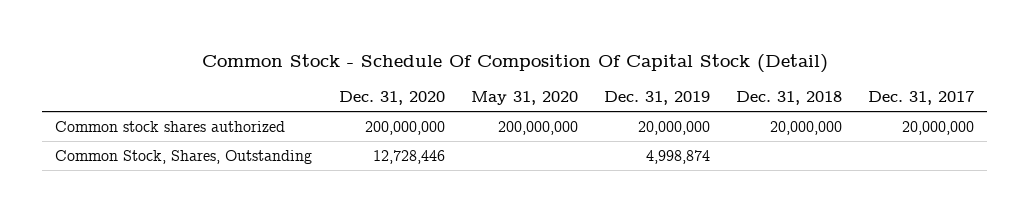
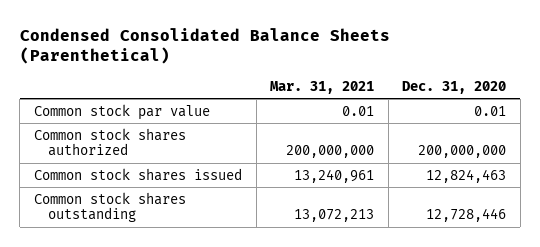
- Common Stock - Schedule Of Composition Of Capital Stock (Detail)
+ Condensed Consolidated Balance Sheets (Parenthetical)
- | Dec. 31, 2020 | May 31, 2020 | Dec. 31, 2019 | Dec. 31, 2018 | Dec. 31, 2017
+ | Mar. 31, 2021 | Dec. 31, 2020
+ Common stock par value | 0.01 | 0.01
- Common Stock, Shares, Outstanding | 12,728,446 | | 4,998,874 | |
+ Common stock shares issued | 13,240,961 | 12,824,463
+ Common stock shares outstanding | 13,072,213 | 12,728,446

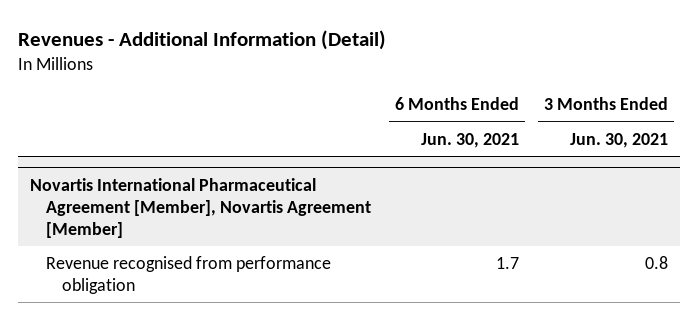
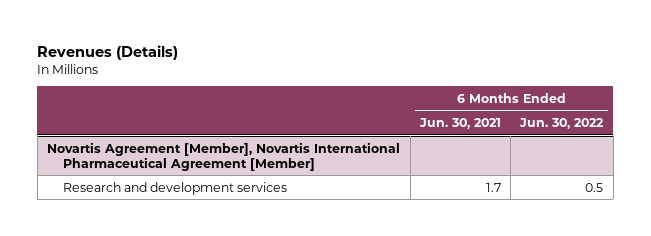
- Revenues - Additional Information (Detail)
+ Revenues (Details)
- | 6 Months Ended Jun. 30, 2021 | 3 Months Ended Jun. 30, 2021
+ | 6 Months Ended Jun. 30, 2021 | 6 Months Ended Jun. 30, 2022
- Novartis International Pharmaceutical Agreement [Member], Novartis Agreement [Member]
- Revenue recognised from performance obligation | 1.7 | 0.8
+ Novartis Agreement [Member], Novartis International Pharmaceutical Agreement [Member]
+ Research and development services | 1.7 | 0.5

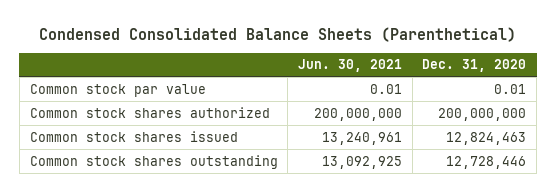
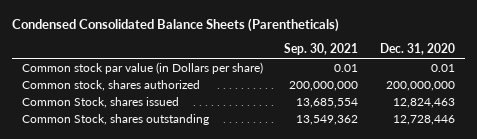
- Condensed Consolidated Balance Sheets (Parenthetical)
+ Condensed Consolidated Balance Sheets (Parentheticals)
- | Jun. 30, 2021 | Dec. 31, 2020
+ | Sep. 30, 2021 | Dec. 31, 2020
- Common stock par value | 0.01 | 0.01
- Common stock shares authorized | 200,000,000 | 200,000,000
- Common stock shares issued | 13,240,961 | 12,824,463
- Common stock shares outstanding | 13,092,925 | 12,728,446
+ Common stock par value (in Dollars per share) | 0.01 | 0.01
+ Common stock, shares authorized | 200,000,000 | 200,000,000
+ Common Stock, shares issued | 13,685,554 | 12,824,463
+ Common Stock, shares outstanding | 13,549,362 | 12,728,446

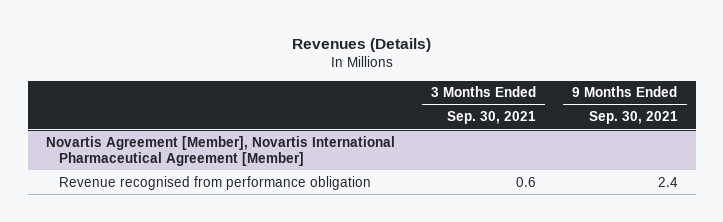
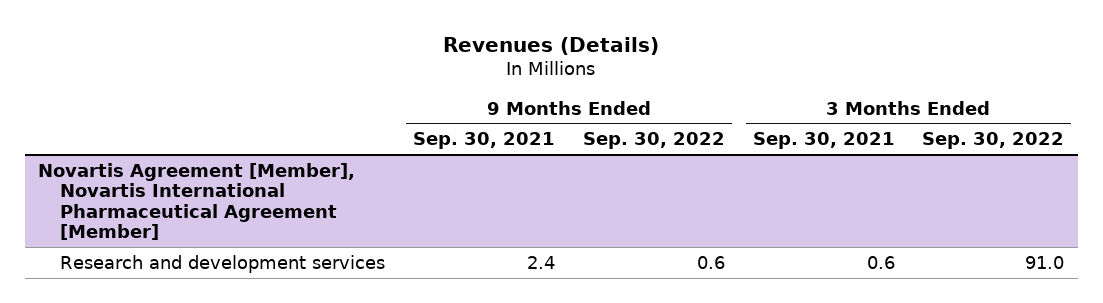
- | 3 Months Ended Sep. 30, 2021 | 9 Months Ended Sep. 30, 2021
+ | 9 Months Ended Sep. 30, 2021 | 9 Months Ended Sep. 30, 2022 | 3 Months Ended Sep. 30, 2021 | 3 Months Ended Sep. 30, 2022
@ Novartis Agreement [Member], Novartis International Pharmaceutical Agreement [Member]
- Revenue recognised from performance obligation | 0.6 | 2.4
+ Research and development services | 2.4 | 0.6 | 0.6 | 91.0

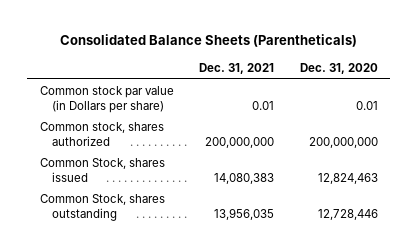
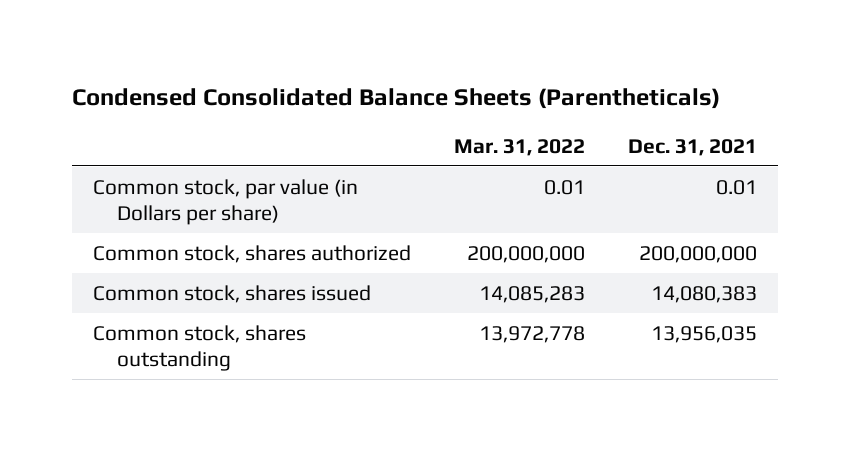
- Consolidated Balance Sheets (Parentheticals)
+ Condensed Consolidated Balance Sheets (Parentheticals)
- | Dec. 31, 2021 | Dec. 31, 2020
+ | Mar. 31, 2022 | Dec. 31, 2021
- Common stock par value (in Dollars per share) | 0.01 | 0.01
+ Common stock, par value (in Dollars per share) | 0.01 | 0.01
- Common Stock, shares issued | 14,080,383 | 12,824,463
- Common Stock, shares outstanding | 13,956,035 | 12,728,446
+ Common stock, shares issued | 14,085,283 | 14,080,383
+ Common stock, shares outstanding | 13,972,778 | 13,956,035

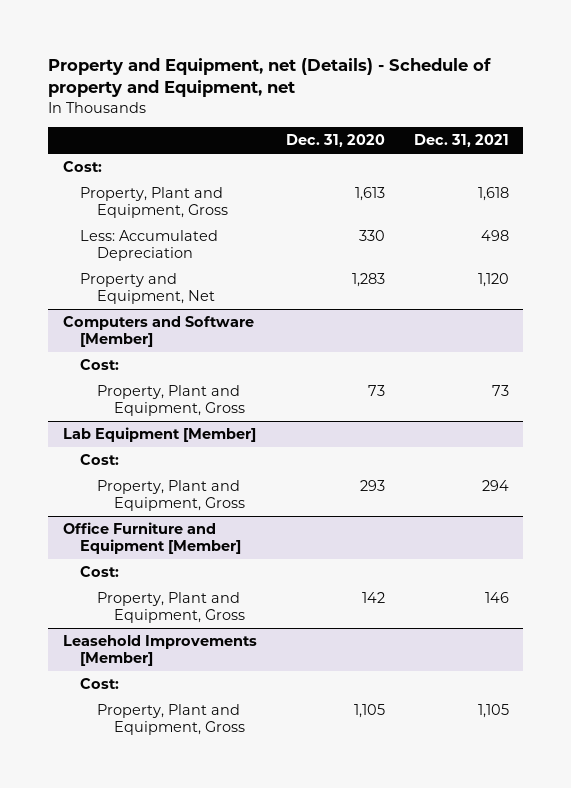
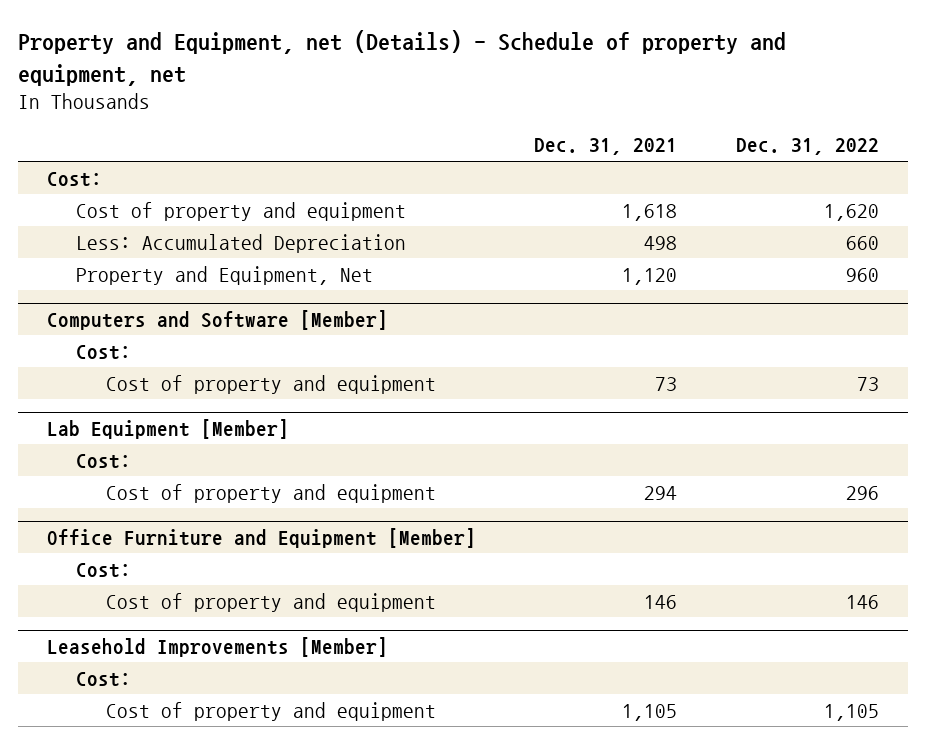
- Property and Equipment, net (Details) - Schedule of property and Equipment, net
+ Property and Equipment, net (Details) - Schedule of property and equipment, net
- | Dec. 31, 2020 | Dec. 31, 2021
+ | Dec. 31, 2021 | Dec. 31, 2022
- Property, Plant and Equipment, Gross | 1,613 | 1,618
+ Cost of property and equipment | 1,618 | 1,620
@ Computers and Software [Member]
- Property, Plant and Equipment, Gross | 73 | 73
+ Cost of property and equipment | 73 | 73
@ Lab Equipment [Member]
- Property, Plant and Equipment, Gross | 293 | 294
+ Cost of property and equipment | 294 | 296
@ Office Furniture and Equipment [Member]
- Property, Plant and Equipment, Gross | 142 | 146
+ Cost of property and equipment | 146 | 146
@ Leasehold Improvements [Member]
- Property, Plant and Equipment, Gross | 1,105 | 1,105
+ Cost of property and equipment | 1,105 | 1,105

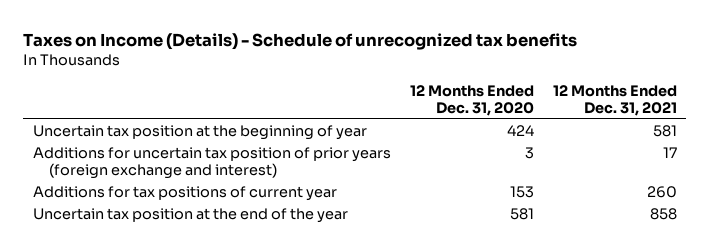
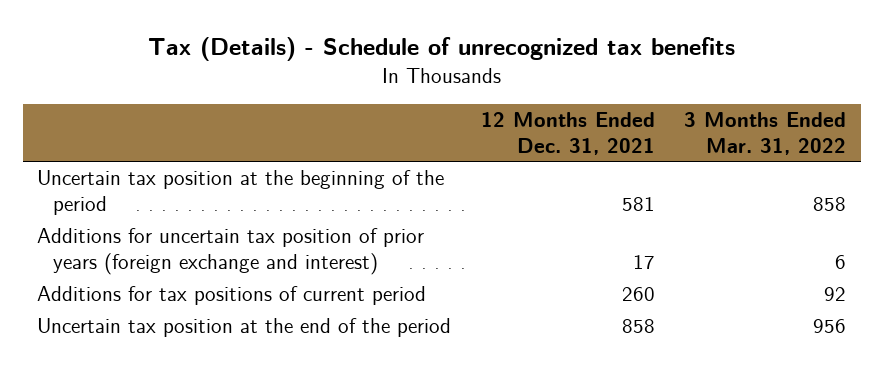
- Taxes on Income (Details) - Schedule of unrecognized tax benefits
+ Tax (Details) - Schedule of unrecognized tax benefits
- | 12 Months Ended Dec. 31, 2020 | 12 Months Ended Dec. 31, 2021
+ | 12 Months Ended Dec. 31, 2021 | 3 Months Ended Mar. 31, 2022
- Uncertain tax position at the beginning of year | 424 | 581
+ Uncertain tax position at the beginning of the period | 581 | 858
- Additions for tax positions of current year | 153 | 260
- Uncertain tax position at the end of the year | 581 | 858
+ Additions for tax positions of current period | 260 | 92
+ Uncertain tax position at the end of the period | 858 | 956

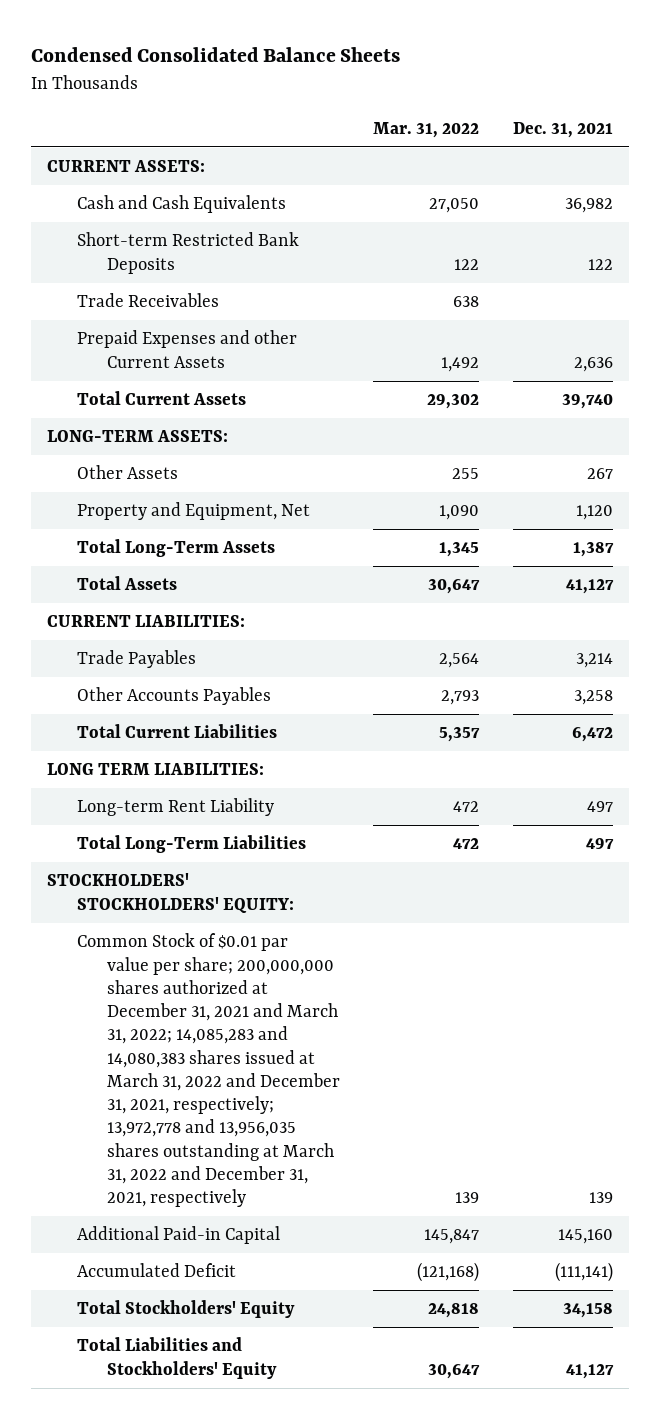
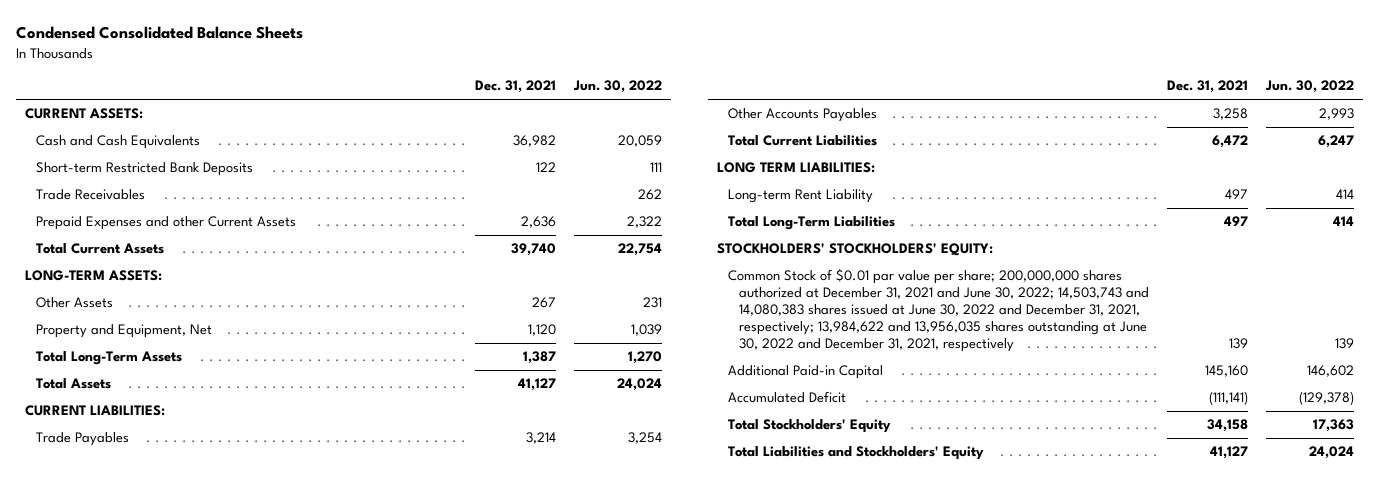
- | Mar. 31, 2022 | Dec. 31, 2021
+ | Dec. 31, 2021 | Jun. 30, 2022
- Common Stock of $0.01 par value per share; 200,000,000 shares authorized at December 31, 2021 and March 31, 2022; 14,085,283 and 14,080,383 shares issued at March 31, 2022 and December 31, 2021, respectively; 13,972,778 and 13,956,035 shares outstanding at March 31, 2022 and December 31, 2021, respectively | 139 | 139
+ Common Stock of $0.01 par value per share; 200,000,000 shares authorized at December 31, 2021 and June 30, 2022; 14,503,743 and 14,080,383 shares issued at June 30, 2022 and December 31, 2021, respectively; 13,984,622 and 13,956,035 shares outstanding at June 30, 2022 and December 31, 2021, respectively | 139 | 139

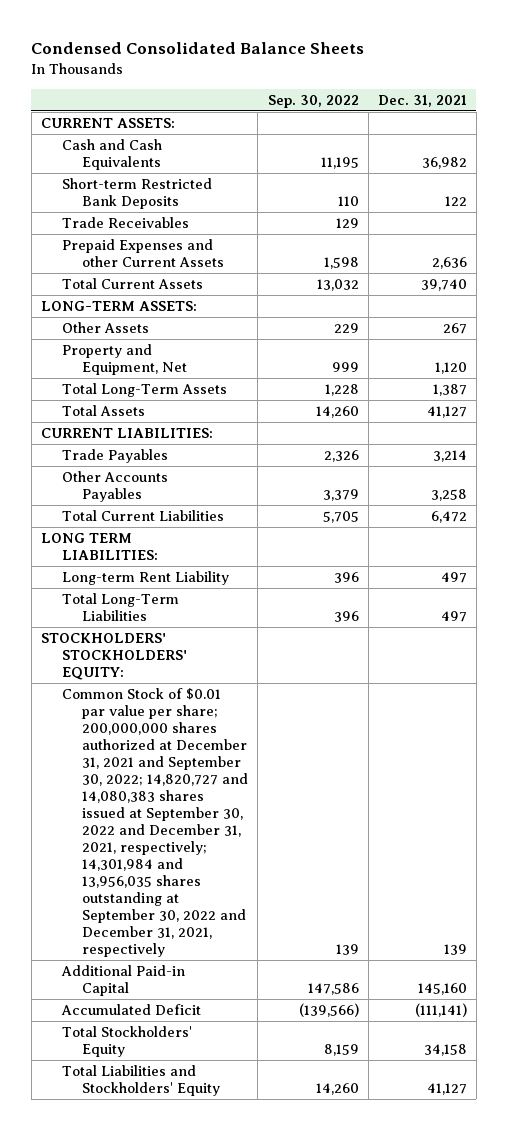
- | Dec. 31, 2021 | Jun. 30, 2022
+ | Sep. 30, 2022 | Dec. 31, 2021
- Common Stock of $0.01 par value per share; 200,000,000 shares authorized at December 31, 2021 and June 30, 2022; 14,503,743 and 14,080,383 shares issued at June 30, 2022 and December 31, 2021, respectively; 13,984,622 and 13,956,035 shares outstanding at June 30, 2022 and December 31, 2021, respectively | 139 | 139
+ Common Stock of $0.01 par value per share; 200,000,000 shares authorized at December 31, 2021 and September 30, 2022; 14,820,727 and 14,080,383 shares issued at September 30, 2022 and December 31, 2021, respectively; 14,301,984 and 13,956,035 shares outstanding at September 30, 2022 and December 31, 2021, respectively | 139 | 139

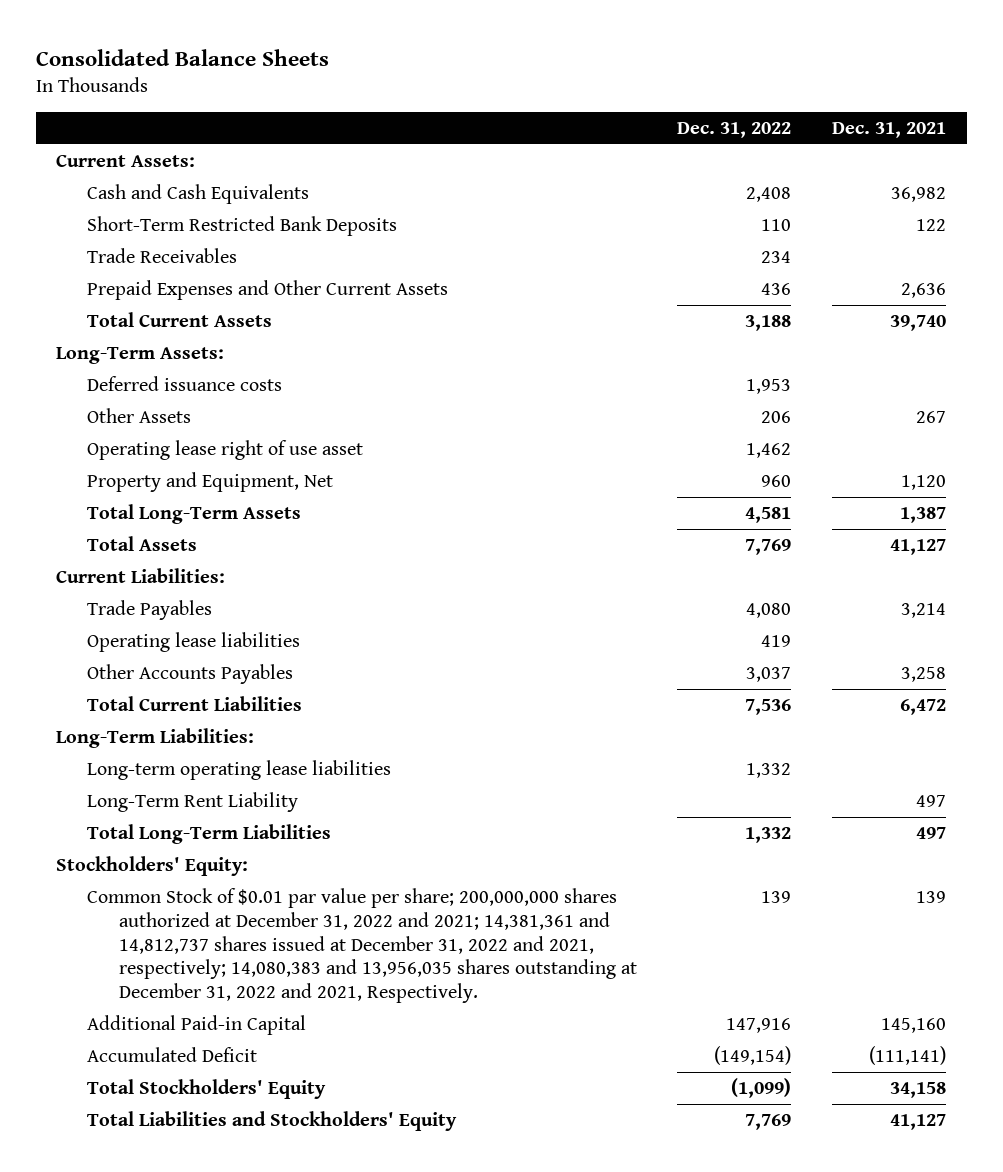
- Condensed Consolidated Balance Sheets
+ Consolidated Balance Sheets
- | Sep. 30, 2022 | Dec. 31, 2021
+ | Dec. 31, 2022 | Dec. 31, 2021
- CURRENT ASSETS:
+ Current Assets:
- Short-term Restricted Bank Deposits | 110 | 122
+ Short-Term Restricted Bank Deposits | 110 | 122
- Prepaid Expenses and other Current Assets | 1,598 | 2,636
+ Prepaid Expenses and Other Current Assets | 436 | 2,636
- LONG-TERM ASSETS:
+ Long-Term Assets:
+ Deferred issuance costs | 1,953 |
+ Operating lease right of use asset | 1,462 |
- CURRENT LIABILITIES:
+ Current Liabilities:
+ Operating lease liabilities | 419 |
- LONG TERM LIABILITIES:
- Long-term Rent Liability | 396 | 497
+ Long-Term Liabilities:
+ Long-term operating lease liabilities | 1,332 |
+ Long-Term Rent Liability | | 497
- STOCKHOLDERS' STOCKHOLDERS' EQUITY:
- Common Stock of $0.01 par value per share; 200,000,000 shares authorized at December 31, 2021 and September 30, 2022; 14,820,727 and 14,080,383 shares issued at September 30, 2022 and December 31, 2021, respectively; 14,301,984 and 13,956,035 shares outstanding at September 30, 2022 and December 31, 2021, respectively | 139 | 139
+ Stockholders' Equity:
+ Common Stock of $0.01 par value per share; 200,000,000 shares authorized at December 31, 2022 and 2021; 14,381,361 and 14,812,737 shares issued at December 31, 2022 and 2021, respectively; 14,080,383 and 13,956,035 shares outstanding at December 31, 2022 and 2021, Respectively. | 139 | 139

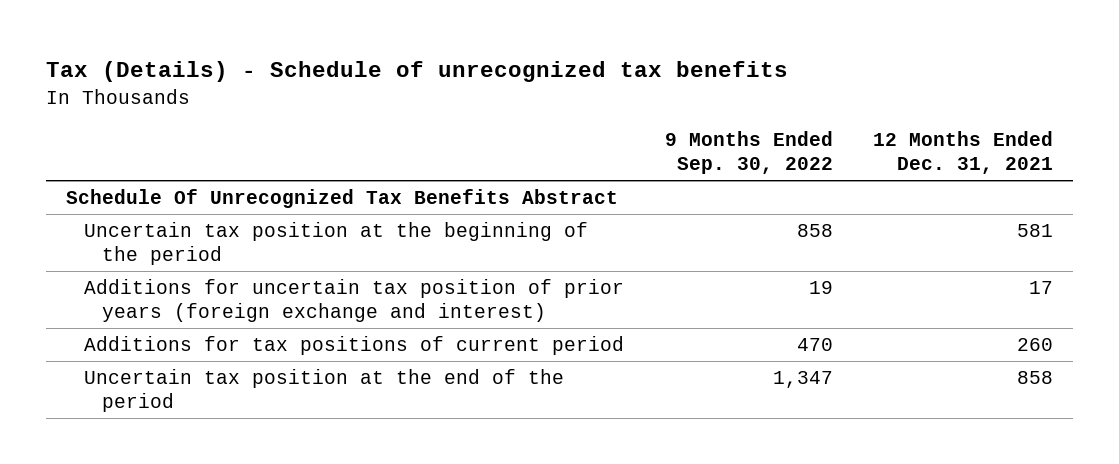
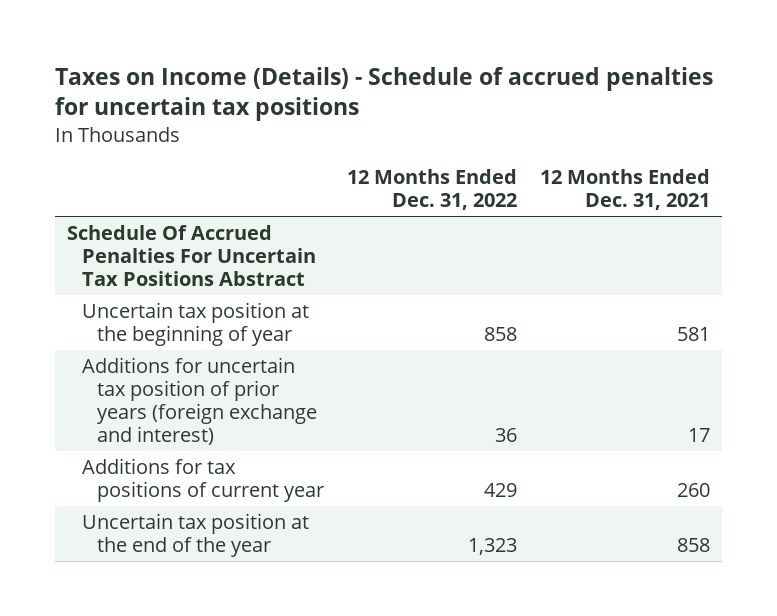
- Tax (Details) - Schedule of unrecognized tax benefits
+ Taxes on Income (Details) - Schedule of accrued penalties for uncertain tax positions
- | 9 Months Ended Sep. 30, 2022 | 12 Months Ended Dec. 31, 2021
+ | 12 Months Ended Dec. 31, 2022 | 12 Months Ended Dec. 31, 2021
- Schedule Of Unrecognized Tax Benefits Abstract
- Uncertain tax position at the beginning of the period | 858 | 581
+ Schedule Of Accrued Penalties For Uncertain Tax Positions Abstract
+ Uncertain tax position at the beginning of year | 858 | 581
- Additions for tax positions of current period | 470 | 260
- Uncertain tax position at the end of the period | 1,347 | 858
+ Additions for tax positions of current year | 429 | 260
+ Uncertain tax position at the end of the year | 1,323 | 858

